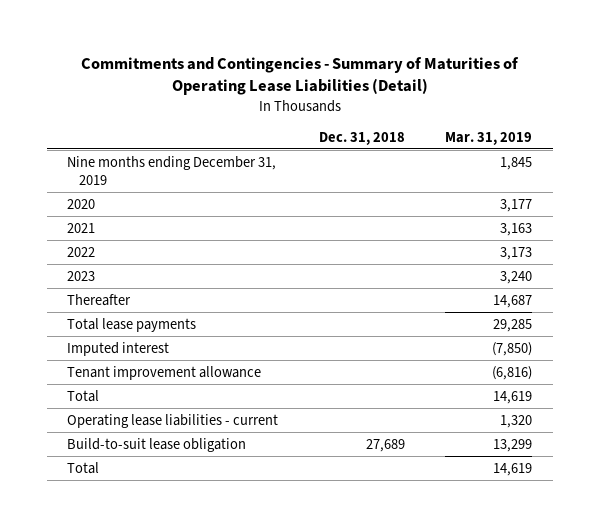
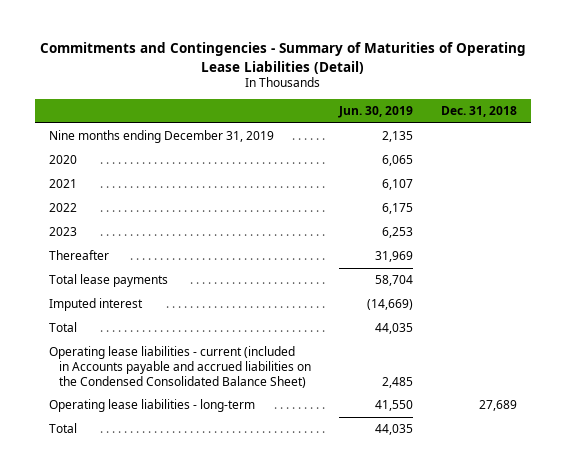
- | Dec. 31, 2018 | Mar. 31, 2019
+ | Jun. 30, 2019 | Dec. 31, 2018
- Tenant improvement allowance | | (6,816)
- Operating lease liabilities - current | | 1,320
- Build-to-suit lease obligation | 27,689 | 13,299
+ Operating lease liabilities - current (included in Accounts payable and accrued liabilities on the Condensed Consolidated Balance Sheet) | 2,485 |
+ Operating lease liabilities - long-term | 41,550 | 27,689

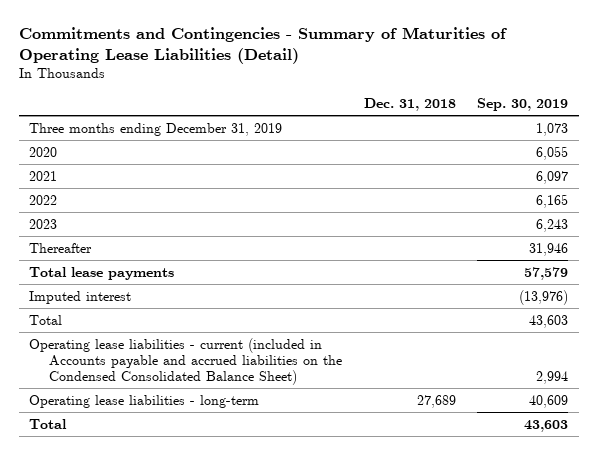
- | Jun. 30, 2019 | Dec. 31, 2018
+ | Dec. 31, 2018 | Sep. 30, 2019
- Nine months ending December 31, 2019 | 2,135 |
+ Three months ending December 31, 2019 | | 1,073

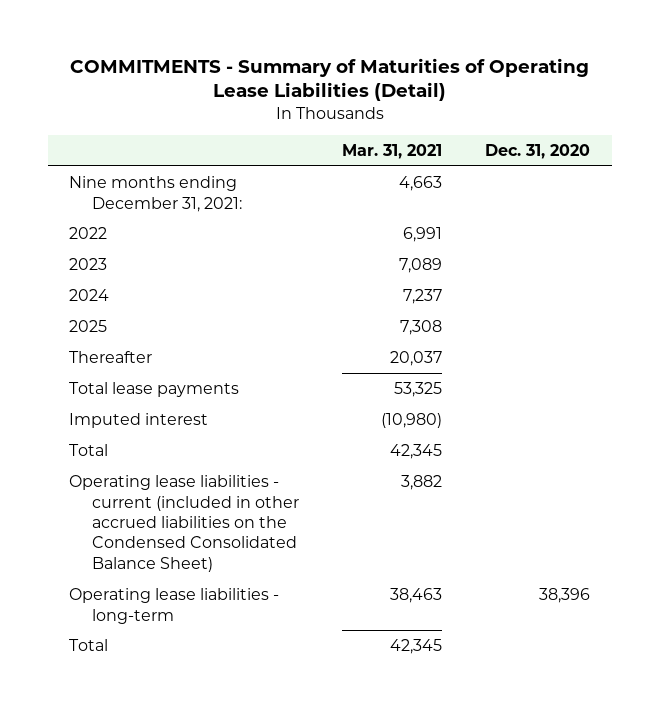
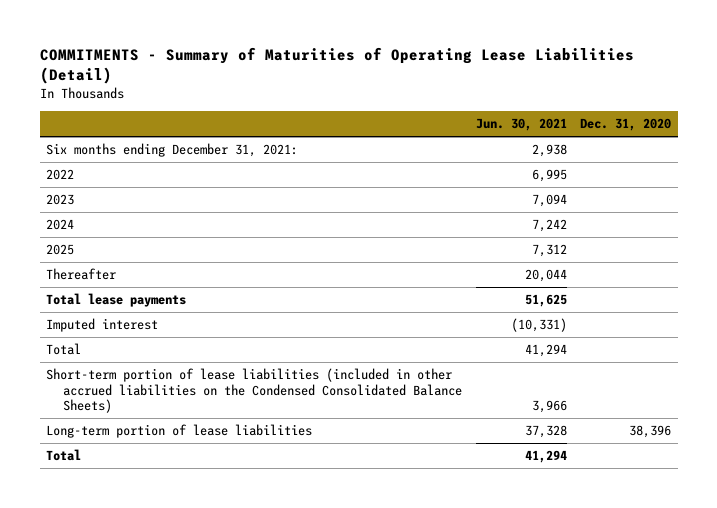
- | Mar. 31, 2021 | Dec. 31, 2020
+ | Jun. 30, 2021 | Dec. 31, 2020
- Nine months ending December 31, 2021: | 4,663 |
+ Six months ending December 31, 2021: | 2,938 |
- Operating lease liabilities - current (included in other accrued liabilities on the Condensed Consolidated Balance Sheet) | 3,882 |
- Operating lease liabilities - long-term | 38,463 | 38,396
+ Short-term portion of lease liabilities (included in other accrued liabilities on the Condensed Consolidated Balance Sheets) | 3,966 |
+ Long-term portion of lease liabilities | 37,328 | 38,396

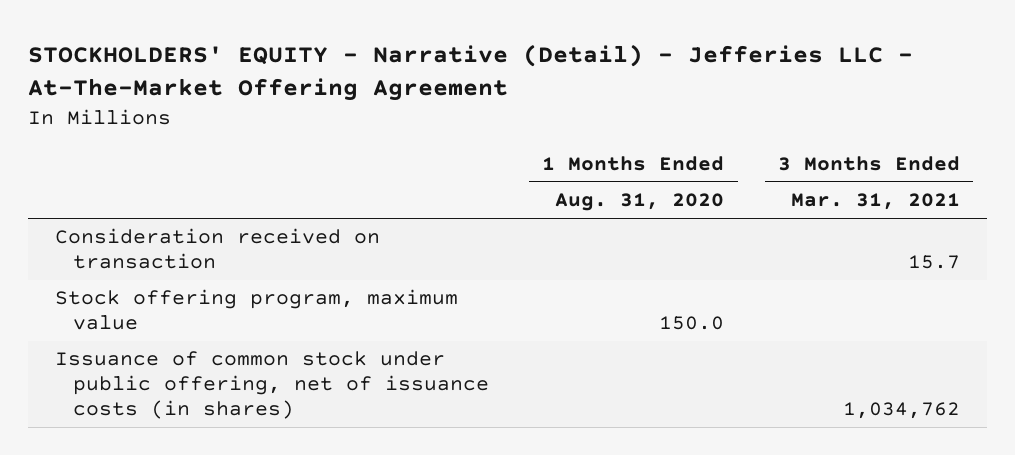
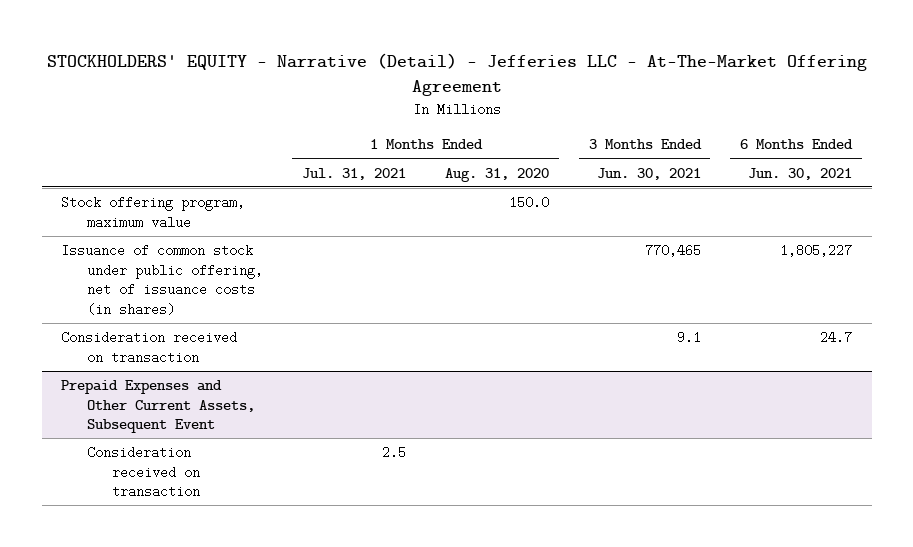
- | 1 Months Ended Aug. 31, 2020 | 3 Months Ended Mar. 31, 2021
+ | 1 Months Ended Jul. 31, 2021 | 1 Months Ended Aug. 31, 2020 | 3 Months Ended Jun. 30, 2021 | 6 Months Ended Jun. 30, 2021
moved down: Consideration received on transaction | | | 9.1 | 24.7
+ Prepaid Expenses and Other Current Assets, Subsequent Event
+ Consideration received on transaction | 2.5 | | |

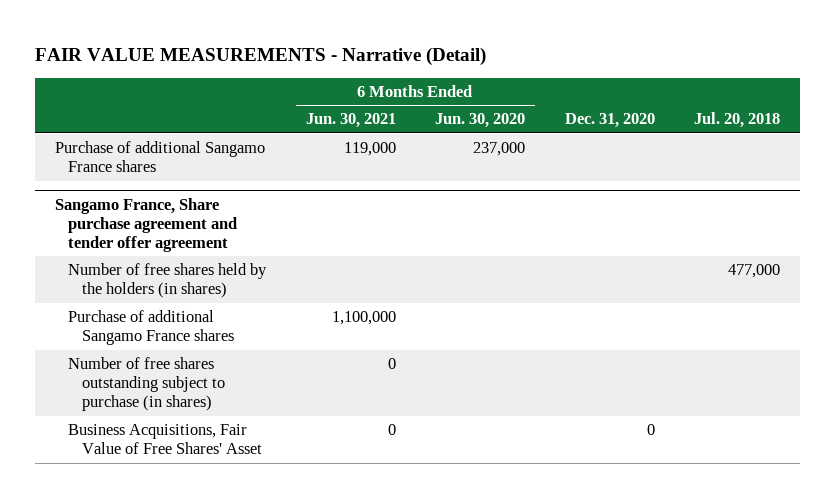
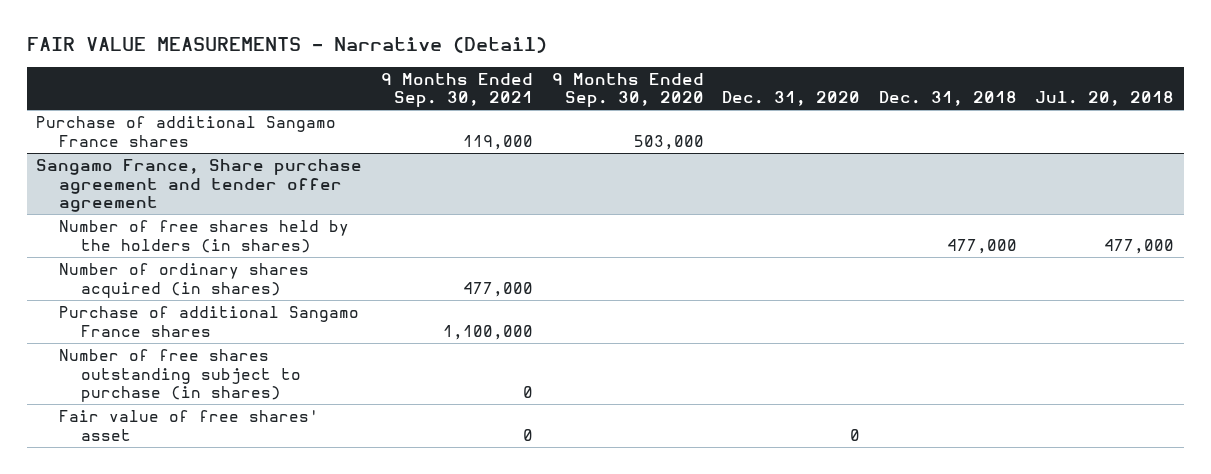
- | 6 Months Ended Jun. 30, 2021 | 6 Months Ended Jun. 30, 2020 | Dec. 31, 2020 | Jul. 20, 2018
+ | 9 Months Ended Sep. 30, 2021 | 9 Months Ended Sep. 30, 2020 | Dec. 31, 2020 | Dec. 31, 2018 | Jul. 20, 2018
@ Sangamo France, Share purchase agreement and tender offer agreement
+ Number of ordinary shares acquired (in shares) | 477,000 | | | |
- Business Acquisitions, Fair Value of Free Shares' Asset | 0 | | 0 |
+ Fair value of free shares' asset | 0 | | 0 | |

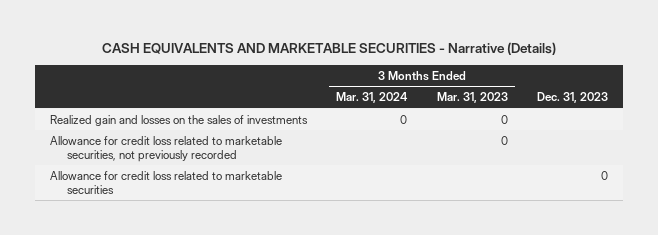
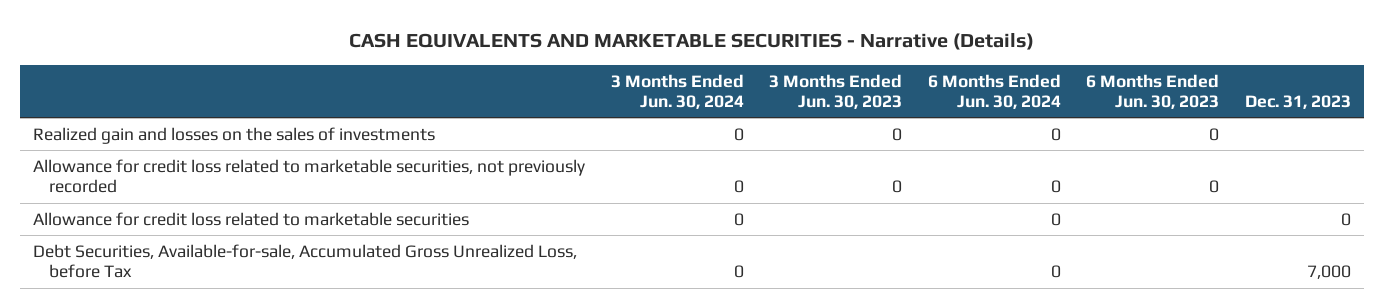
- | 3 Months Ended Mar. 31, 2024 | 3 Months Ended Mar. 31, 2023 | Dec. 31, 2023
+ | 3 Months Ended Jun. 30, 2024 | 3 Months Ended Jun. 30, 2023 | 6 Months Ended Jun. 30, 2024 | 6 Months Ended Jun. 30, 2023 | Dec. 31, 2023
+ Debt Securities, Available-for-sale, Accumulated Gross Unrealized Loss, before Tax | 0 | | 0 | | 7,000

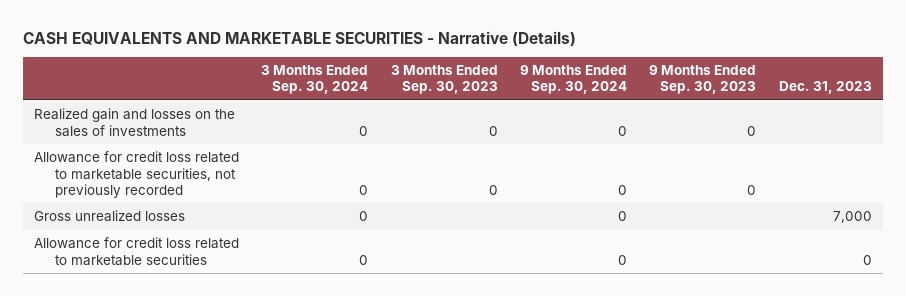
- | 3 Months Ended Jun. 30, 2024 | 3 Months Ended Jun. 30, 2023 | 6 Months Ended Jun. 30, 2024 | 6 Months Ended Jun. 30, 2023 | Dec. 31, 2023
+ | 3 Months Ended Sep. 30, 2024 | 3 Months Ended Sep. 30, 2023 | 9 Months Ended Sep. 30, 2024 | 9 Months Ended Sep. 30, 2023 | Dec. 31, 2023
+ Gross unrealized losses | 0 | | 0 | | 7,000
- Debt Securities, Available-for-sale, Accumulated Gross Unrealized Loss, before Tax | 0 | | 0 | | 7,000

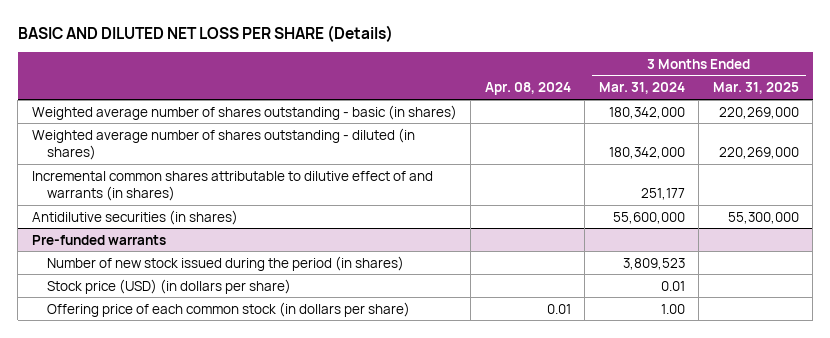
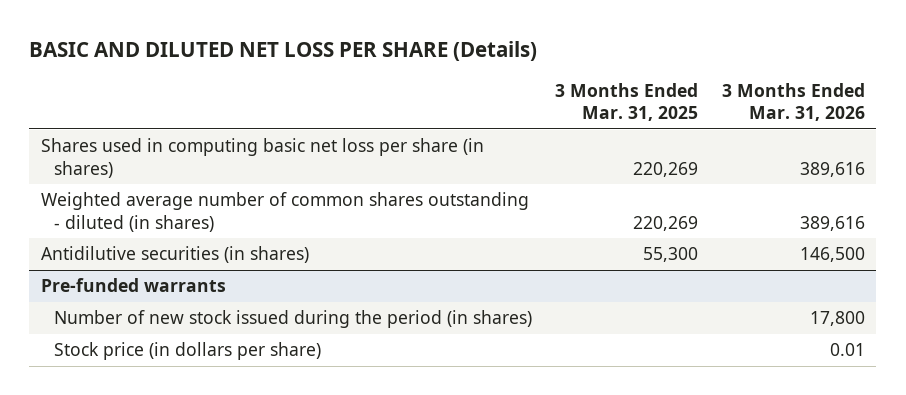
- | Apr. 08, 2024 | 3 Months Ended Mar. 31, 2024 | 3 Months Ended Mar. 31, 2025
+ | 3 Months Ended Mar. 31, 2025 | 3 Months Ended Mar. 31, 2026
- Weighted average number of shares outstanding - basic (in shares) | | 180,342,000 | 220,269,000
- Weighted average number of shares outstanding - diluted (in shares) | | 180,342,000 | 220,269,000
- Incremental common shares attributable to dilutive effect of and warrants (in shares) | | 251,177 |
- Antidilutive securities (in shares) | | 55,600,000 | 55,300,000
+ Shares used in computing basic net loss per share (in shares) | 220,269 | 389,616
+ Weighted average number of common shares outstanding - diluted (in shares) | 220,269 | 389,616
+ Antidilutive securities (in shares) | 55,300 | 146,500
@ Pre-funded warrants
- Stock price (USD) (in dollars per share) | | 0.01 |
- Offering price of each common stock (in dollars per share) | 0.01 | 1.00 |
+ Stock price (in dollars per share) | | 0.01

